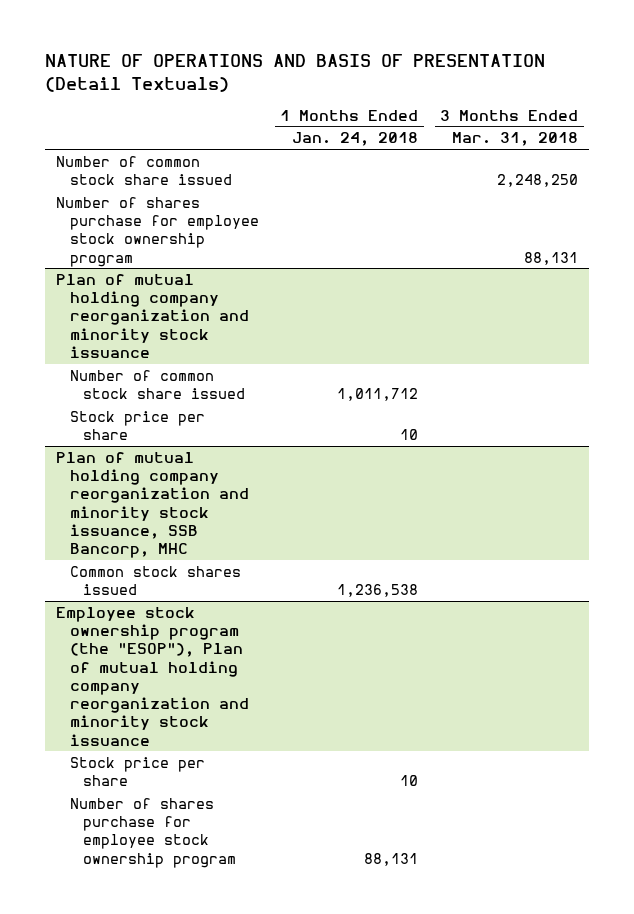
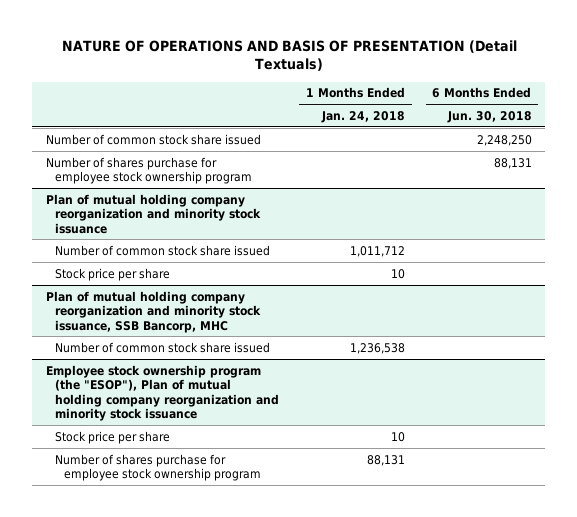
- | 1 Months Ended Jan. 24, 2018 | 3 Months Ended Mar. 31, 2018
+ | 1 Months Ended Jan. 24, 2018 | 6 Months Ended Jun. 30, 2018
@ Plan of mutual holding company reorganization and minority stock issuance, SSB Bancorp, MHC
- Common stock shares issued | 1,236,538 |
+ Number of common stock share issued | 1,236,538 |

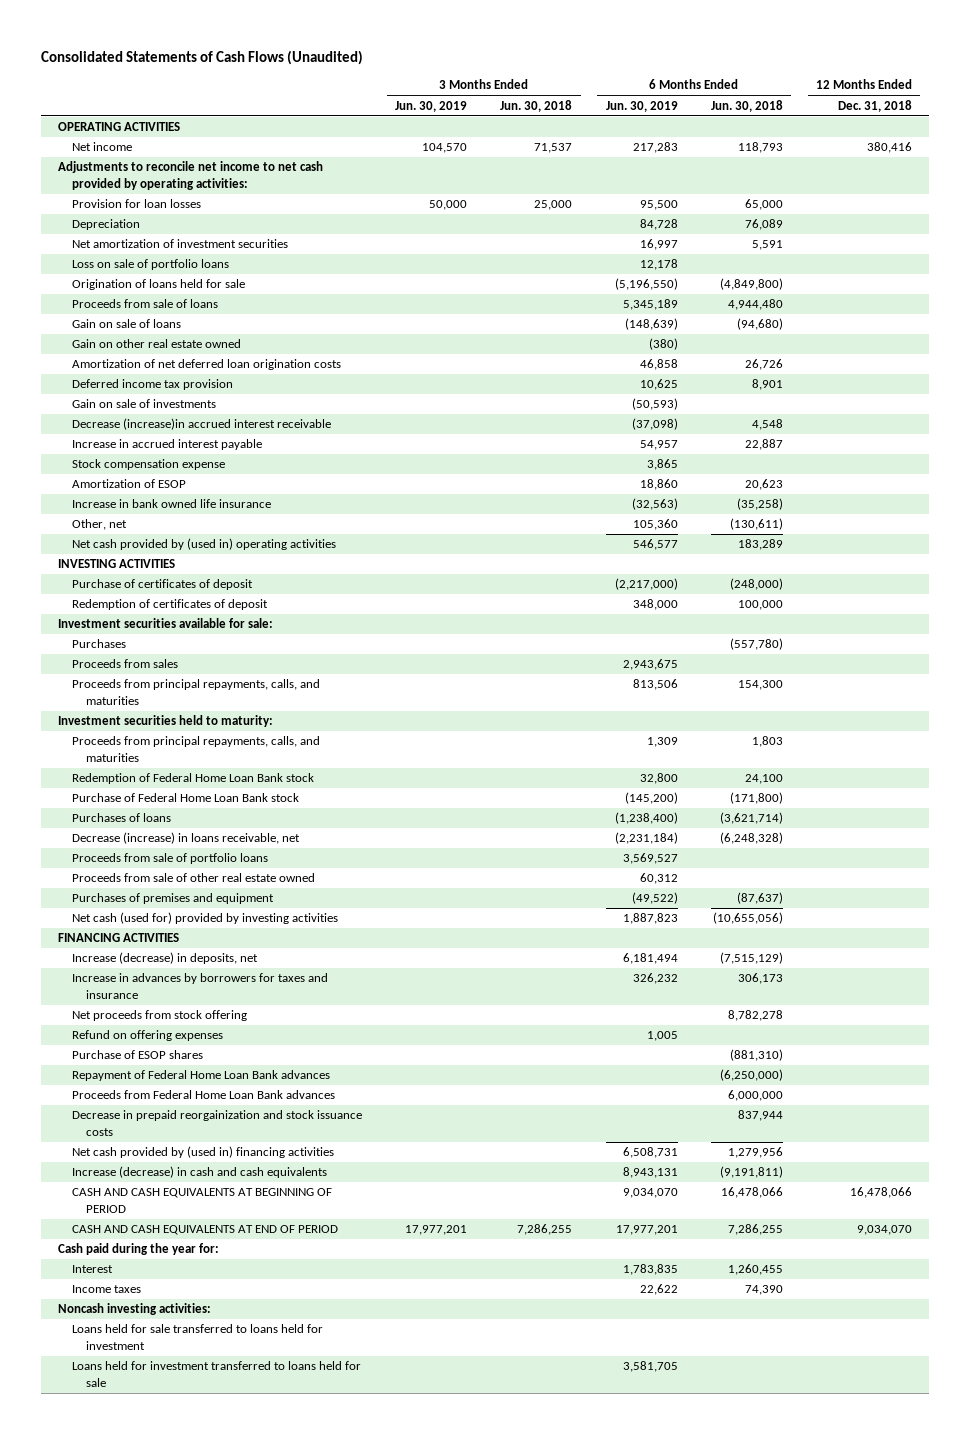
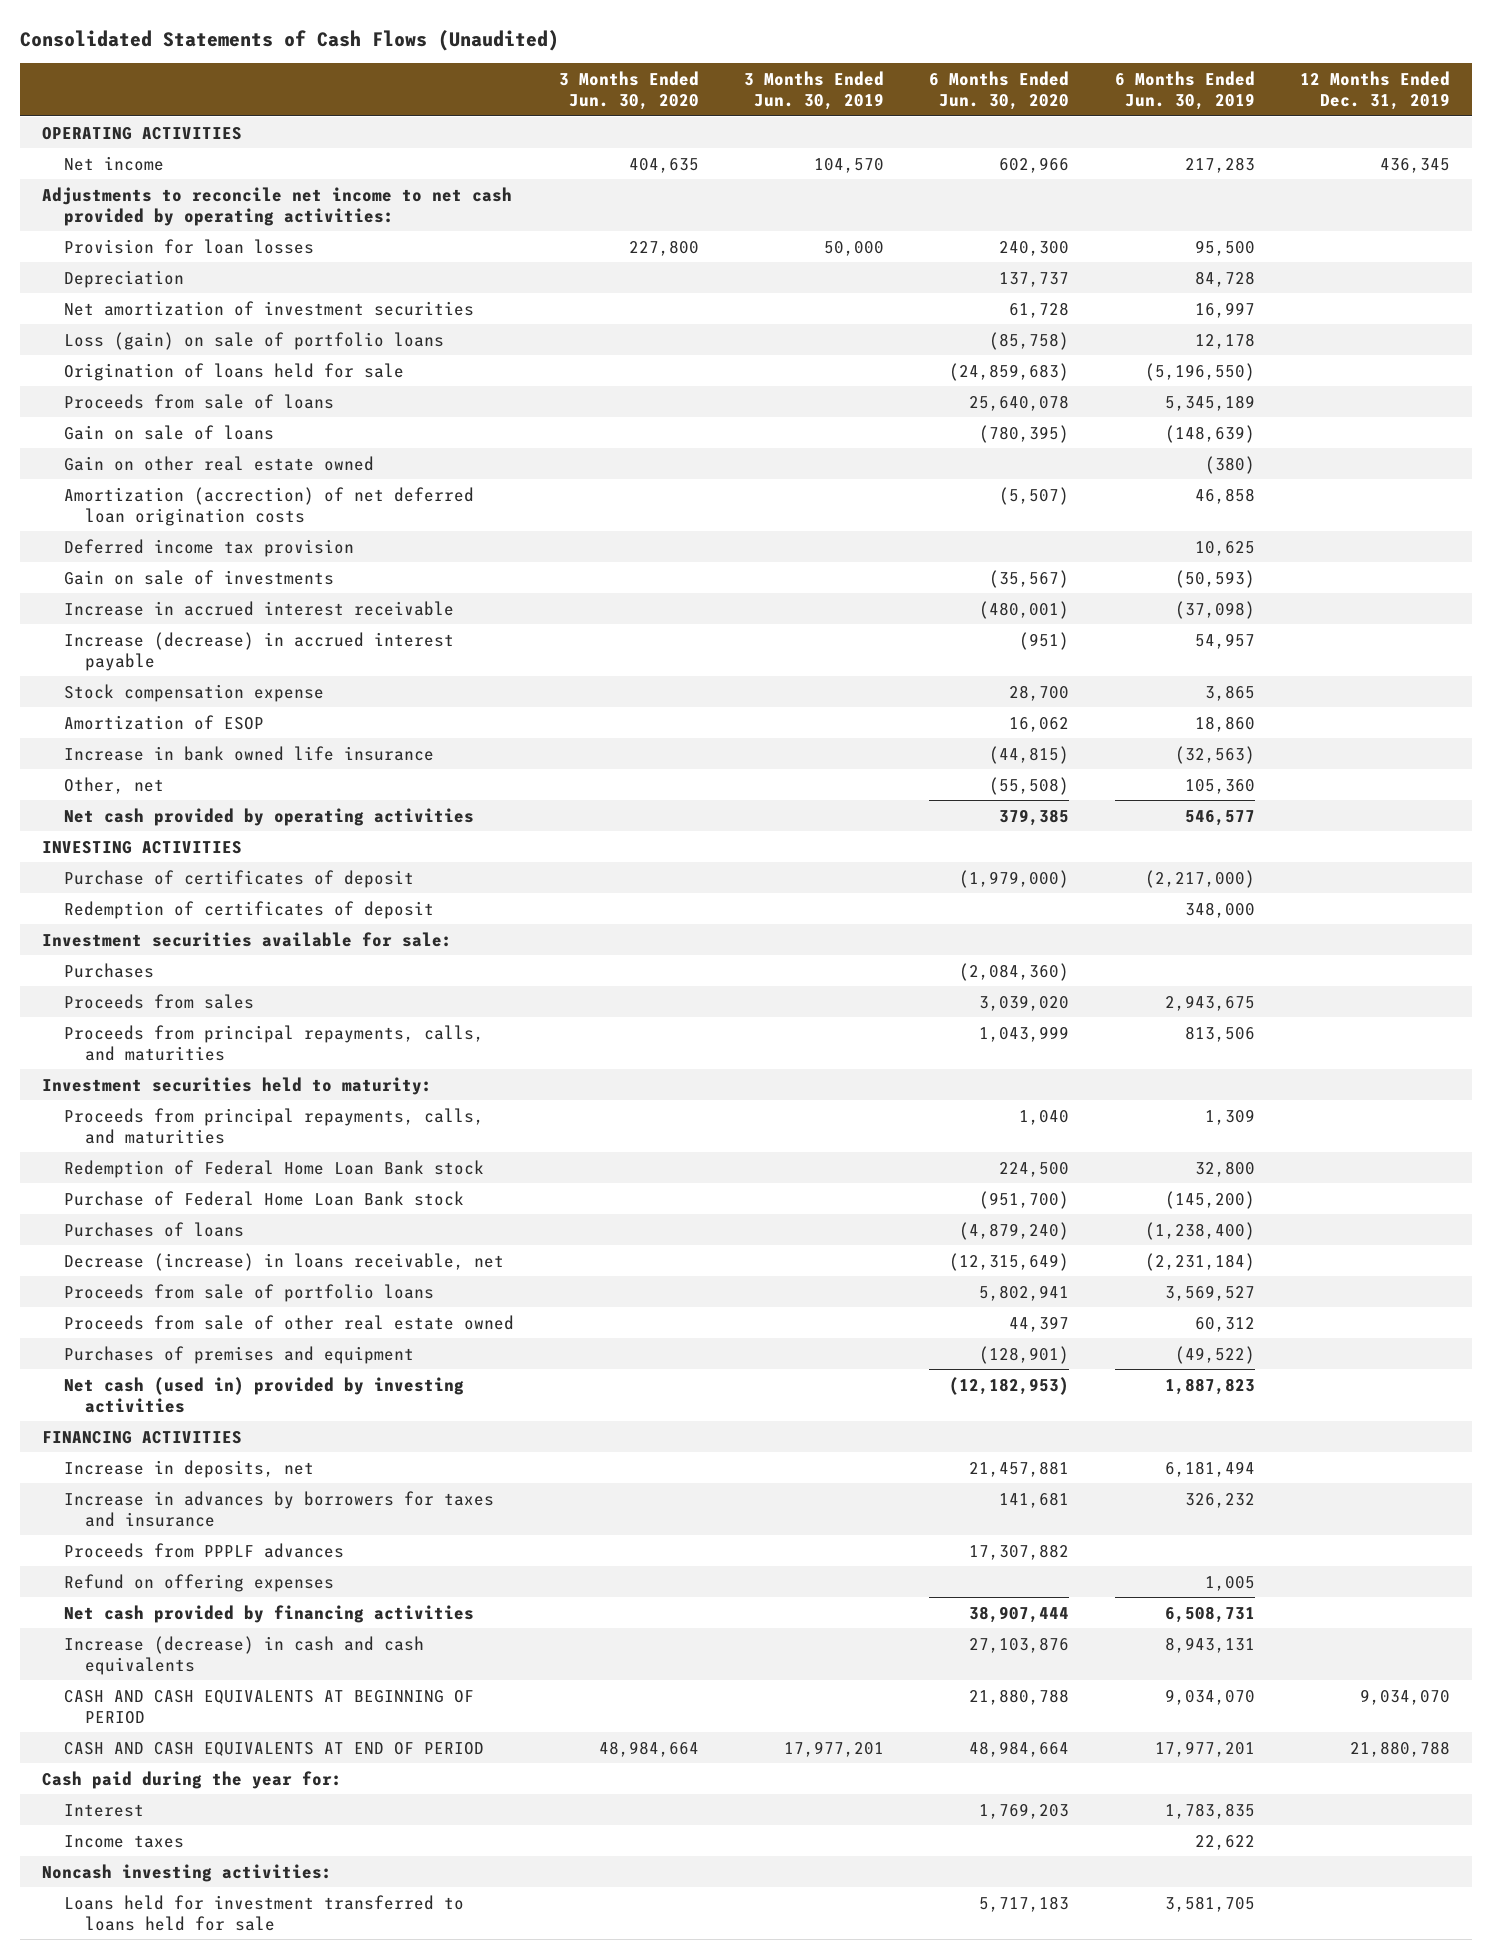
- | 3 Months Ended Jun. 30, 2019 | 3 Months Ended Jun. 30, 2018 | 6 Months Ended Jun. 30, 2019 | 6 Months Ended Jun. 30, 2018 | 12 Months Ended Dec. 31, 2018
+ | 3 Months Ended Jun. 30, 2020 | 3 Months Ended Jun. 30, 2019 | 6 Months Ended Jun. 30, 2020 | 6 Months Ended Jun. 30, 2019 | 12 Months Ended Dec. 31, 2019
- Loss on sale of portfolio loans | | | 12,178 | |
+ Loss (gain) on sale of portfolio loans | | | (85,758) | 12,178 |
- Amortization of net deferred loan origination costs | | | 46,858 | 26,726 |
+ Amortization (accrection) of net deferred loan origination costs | | | (5,507) | 46,858 |
- Decrease (increase)in accrued interest receivable | | | (37,098) | 4,548 |
- Increase in accrued interest payable | | | 54,957 | 22,887 |
+ Increase in accrued interest receivable | | | (480,001) | (37,098) |
+ Increase (decrease) in accrued interest payable | | | (951) | 54,957 |
- Net cash provided by (used in) operating activities | | | 546,577 | 183,289 |
+ Net cash provided by operating activities | | | 379,385 | 546,577 |
- Net cash (used for) provided by investing activities | | | 1,887,823 | (10,655,056) |
+ Net cash (used in) provided by investing activities | | | (12,182,953) | 1,887,823 |
- Increase (decrease) in deposits, net | | | 6,181,494 | (7,515,129) |
+ Increase in deposits, net | | | 21,457,881 | 6,181,494 |
- Net proceeds from stock offering | | | | 8,782,278 |
+ Proceeds from PPPLF advances | | | 17,307,882 | |
- Purchase of ESOP shares | | | | (881,310) |
- Repayment of Federal Home Loan Bank advances | | | | (6,250,000) |
- Proceeds from Federal Home Loan Bank advances | | | | 6,000,000 |
- Decrease in prepaid reorgainization and stock issuance costs | | | | 837,944 |
- Net cash provided by (used in) financing activities | | | 6,508,731 | 1,279,956 |
+ Net cash provided by financing activities | | | 38,907,444 | 6,508,731 |
- Loans held for sale transferred to loans held for investment

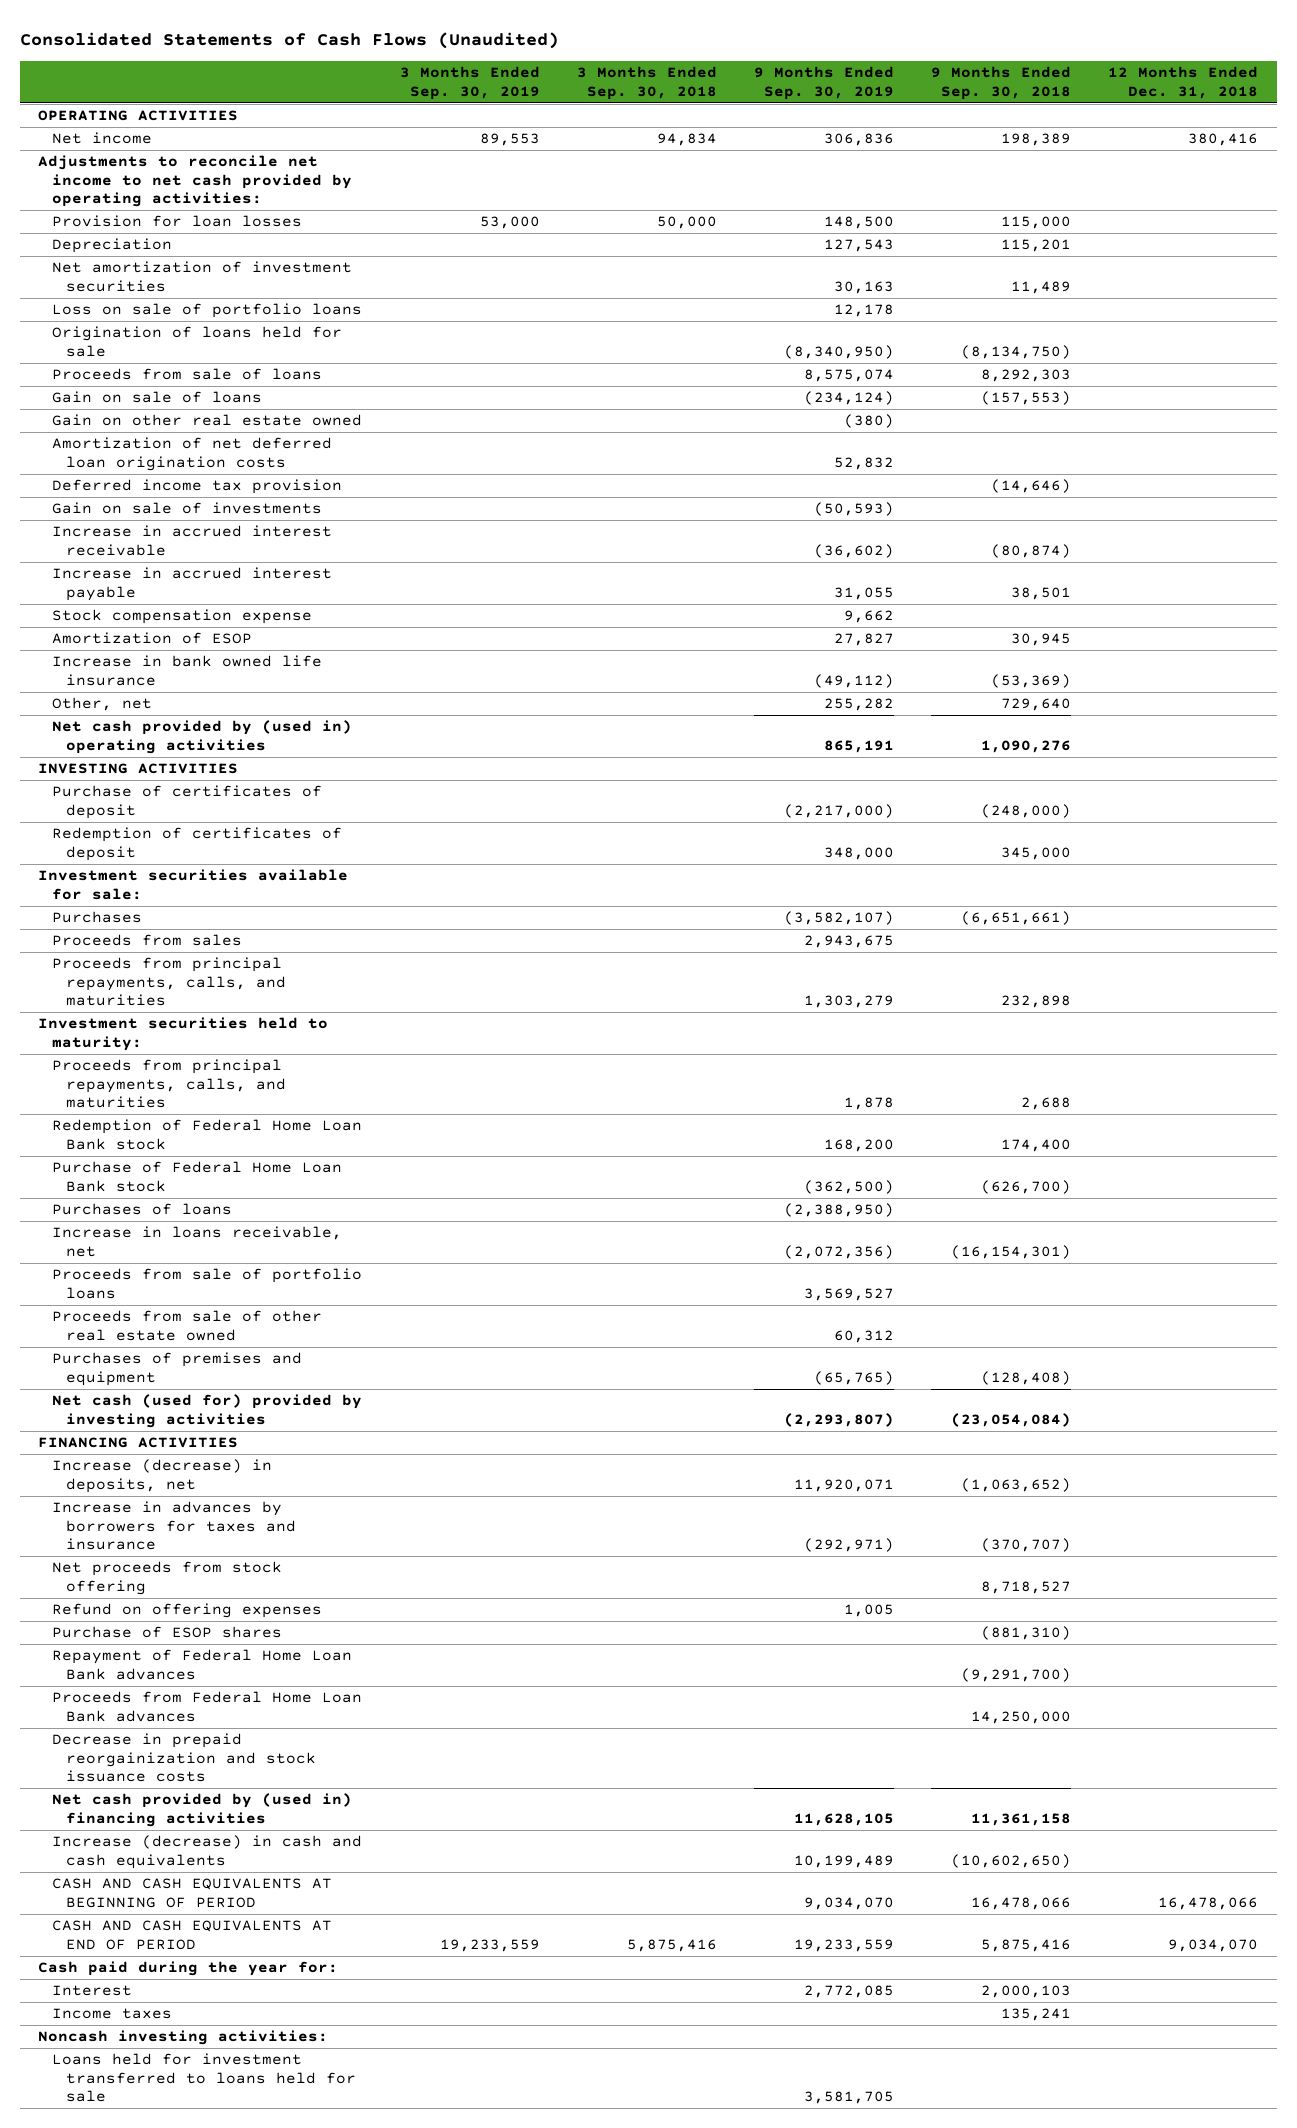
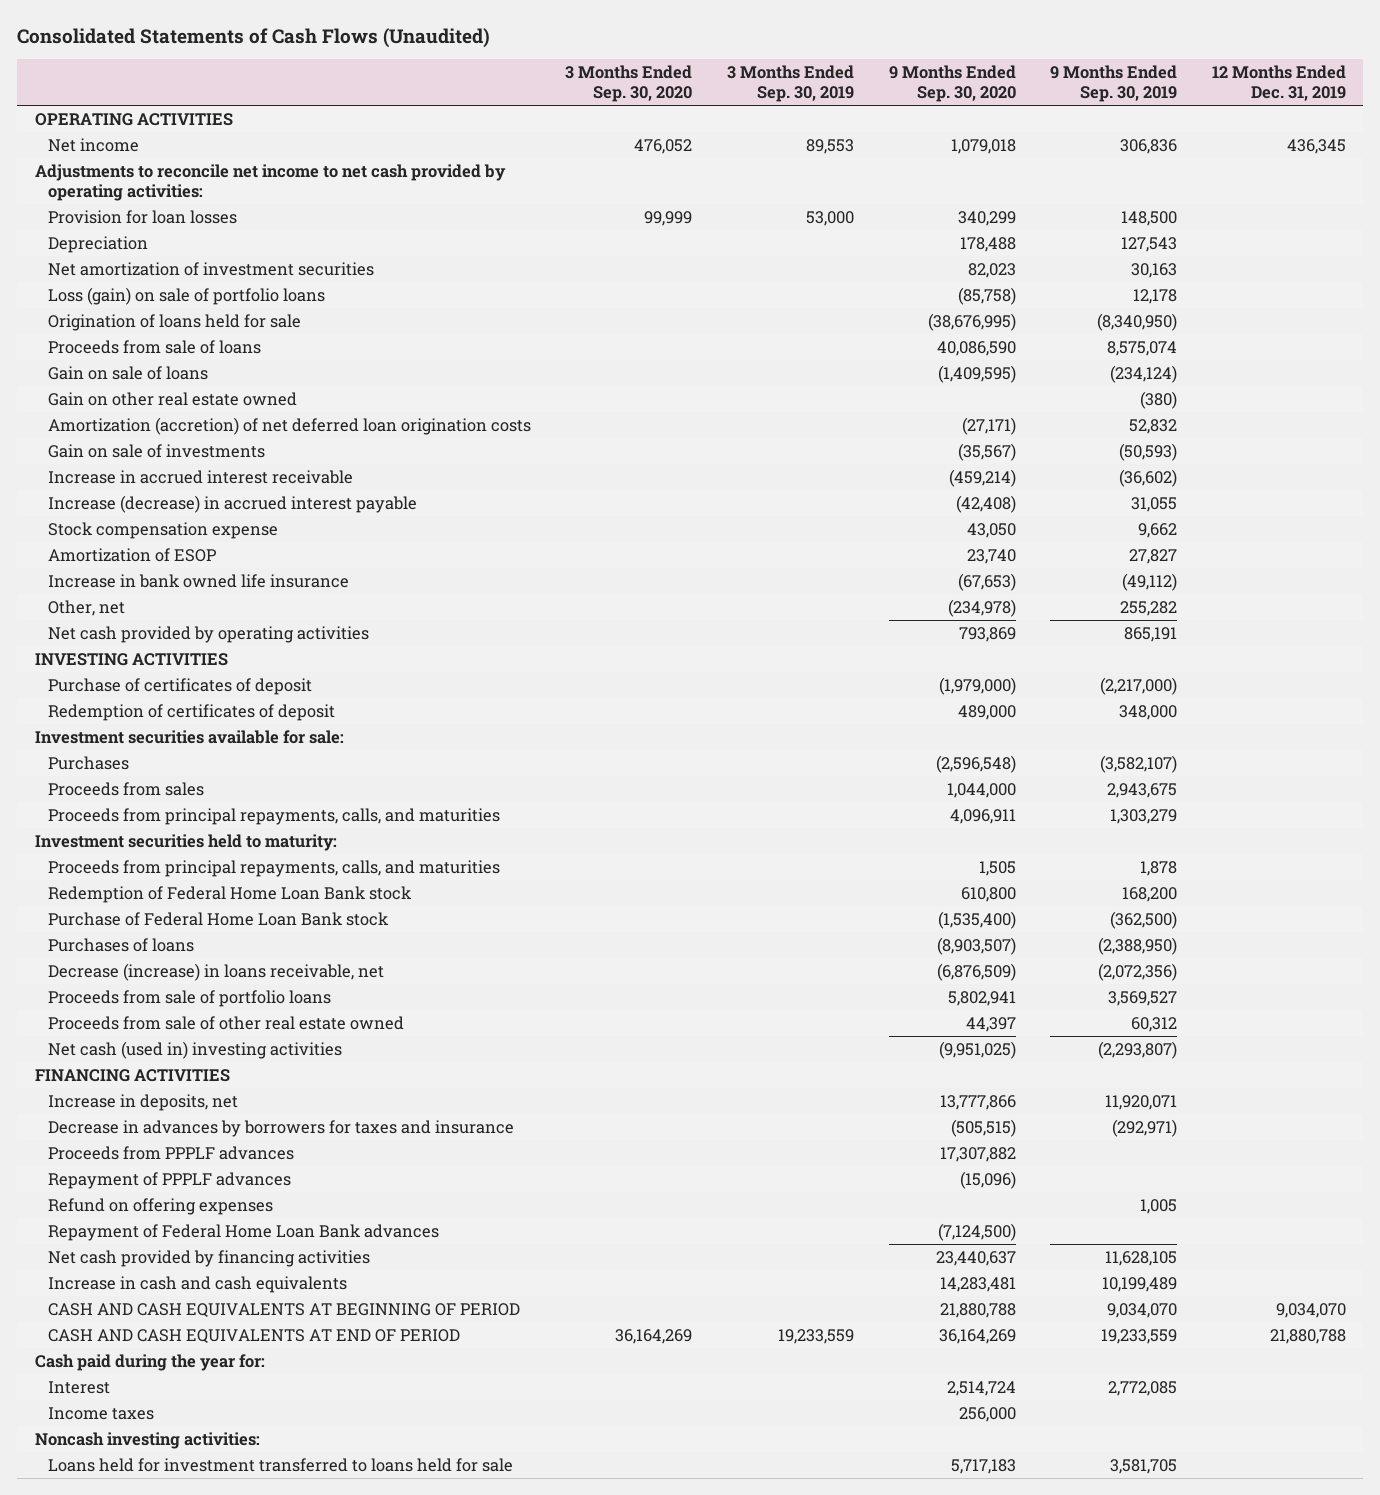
- | 3 Months Ended Sep. 30, 2019 | 3 Months Ended Sep. 30, 2018 | 9 Months Ended Sep. 30, 2019 | 9 Months Ended Sep. 30, 2018 | 12 Months Ended Dec. 31, 2018
+ | 3 Months Ended Sep. 30, 2020 | 3 Months Ended Sep. 30, 2019 | 9 Months Ended Sep. 30, 2020 | 9 Months Ended Sep. 30, 2019 | 12 Months Ended Dec. 31, 2019
- Loss on sale of portfolio loans | | | 12,178 | |
+ Loss (gain) on sale of portfolio loans | | | (85,758) | 12,178 |
- Amortization of net deferred loan origination costs | | | 52,832 | |
- Deferred income tax provision | | | | (14,646) |
+ Amortization (accretion) of net deferred loan origination costs | | | (27,171) | 52,832 |
- Increase in accrued interest payable | | | 31,055 | 38,501 |
+ Increase (decrease) in accrued interest payable | | | (42,408) | 31,055 |
- Net cash provided by (used in) operating activities | | | 865,191 | 1,090,276 |
+ Net cash provided by operating activities | | | 793,869 | 865,191 |
- Increase in loans receivable, net | | | (2,072,356) | (16,154,301) |
+ Decrease (increase) in loans receivable, net | | | (6,876,509) | (2,072,356) |
- Purchases of premises and equipment | | | (65,765) | (128,408) |
- Net cash (used for) provided by investing activities | | | (2,293,807) | (23,054,084) |
+ Net cash (used in) investing activities | | | (9,951,025) | (2,293,807) |
- Increase (decrease) in deposits, net | | | 11,920,071 | (1,063,652) |
- Increase in advances by borrowers for taxes and insurance | | | (292,971) | (370,707) |
- Net proceeds from stock offering | | | | 8,718,527 |
+ Increase in deposits, net | | | 13,777,866 | 11,920,071 |
+ Decrease in advances by borrowers for taxes and insurance | | | (505,515) | (292,971) |
+ Proceeds from PPPLF advances | | | 17,307,882 | |
+ Repayment of PPPLF advances | | | (15,096) | |
- Purchase of ESOP shares | | | | (881,310) |
- Proceeds from Federal Home Loan Bank advances | | | | 14,250,000 |
- Decrease in prepaid reorgainization and stock issuance costs
- Net cash provided by (used in) financing activities | | | 11,628,105 | 11,361,158 |
- Increase (decrease) in cash and cash equivalents | | | 10,199,489 | (10,602,650) |
+ Net cash provided by financing activities | | | 23,440,637 | 11,628,105 |
+ Increase in cash and cash equivalents | | | 14,283,481 | 10,199,489 |

